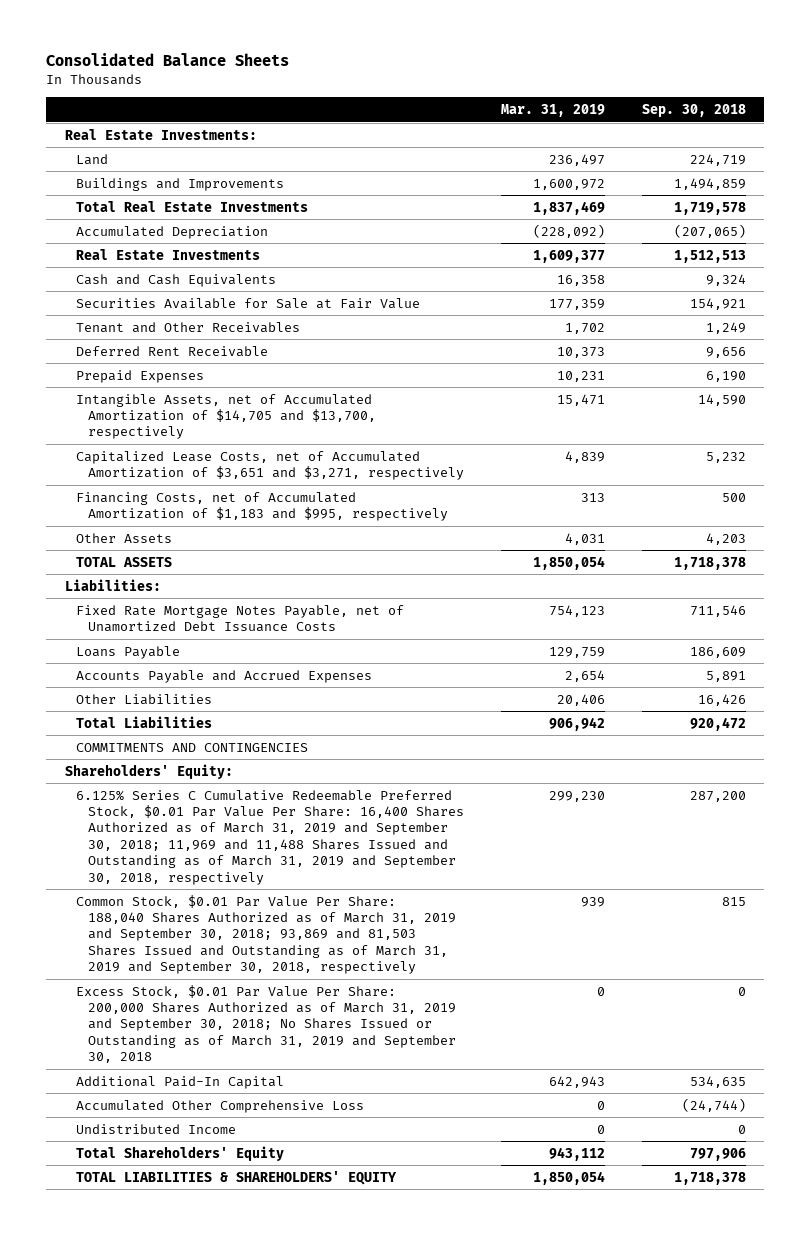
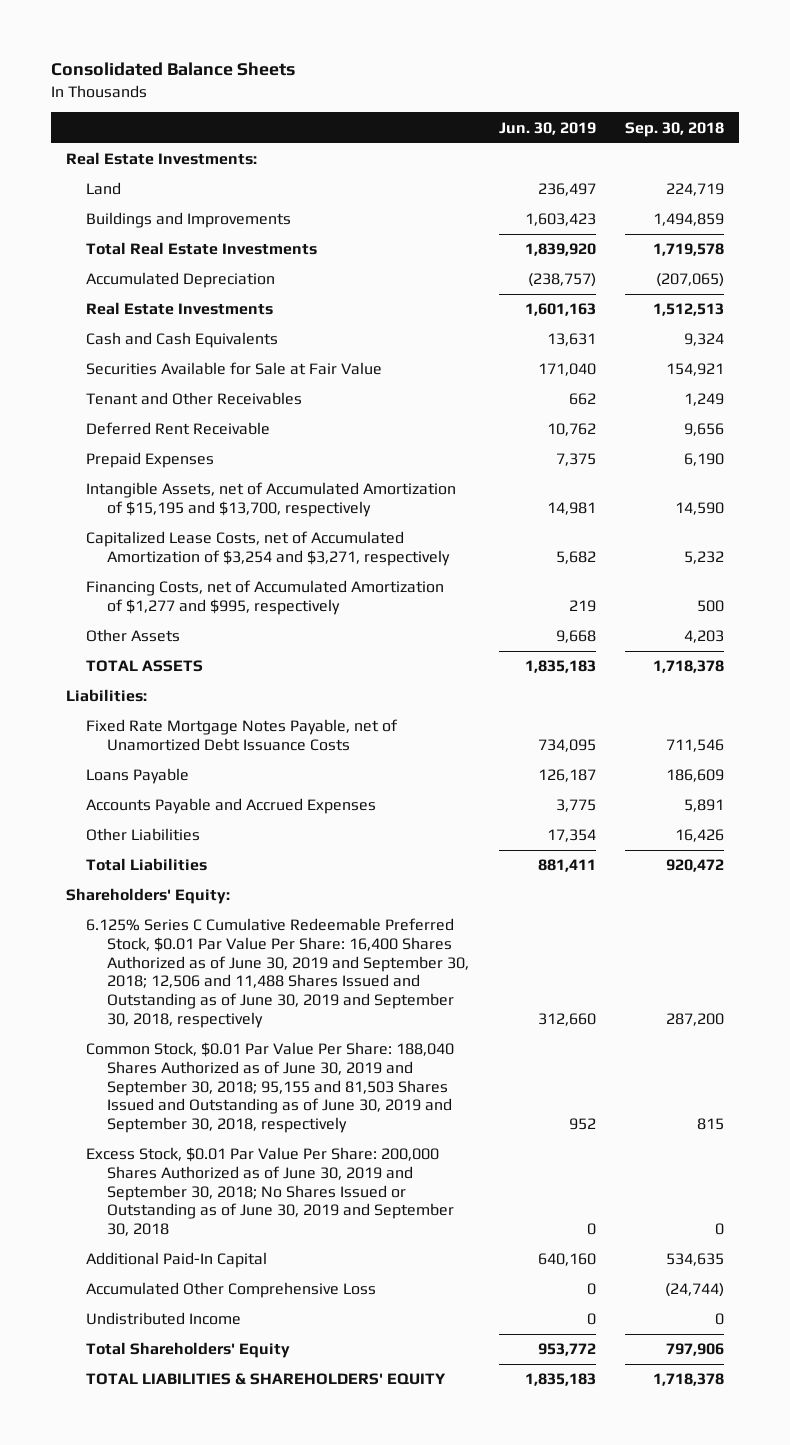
- | Mar. 31, 2019 | Sep. 30, 2018
+ | Jun. 30, 2019 | Sep. 30, 2018
- Intangible Assets, net of Accumulated Amortization of $14,705 and $13,700, respectively | 15,471 | 14,590
- Capitalized Lease Costs, net of Accumulated Amortization of $3,651 and $3,271, respectively | 4,839 | 5,232
- Financing Costs, net of Accumulated Amortization of $1,183 and $995, respectively | 313 | 500
+ Intangible Assets, net of Accumulated Amortization of $15,195 and $13,700, respectively | 14,981 | 14,590
+ Capitalized Lease Costs, net of Accumulated Amortization of $3,254 and $3,271, respectively | 5,682 | 5,232
+ Financing Costs, net of Accumulated Amortization of $1,277 and $995, respectively | 219 | 500
- COMMITMENTS AND CONTINGENCIES
- 6.125% Series C Cumulative Redeemable Preferred Stock, $0.01 Par Value Per Share: 16,400 Shares Authorized as of March 31, 2019 and September 30, 2018; 11,969 and 11,488 Shares Issued and Outstanding as of March 31, 2019 and September 30, 2018, respectively | 299,230 | 287,200
- Common Stock, $0.01 Par Value Per Share: 188,040 Shares Authorized as of March 31, 2019 and September 30, 2018; 93,869 and 81,503 Shares Issued and Outstanding as of March 31, 2019 and September 30, 2018, respectively | 939 | 815
- Excess Stock, $0.01 Par Value Per Share: 200,000 Shares Authorized as of March 31, 2019 and September 30, 2018; No Shares Issued or Outstanding as of March 31, 2019 and September 30, 2018 | 0 | 0
+ 6.125% Series C Cumulative Redeemable Preferred Stock, $0.01 Par Value Per Share: 16,400 Shares Authorized as of June 30, 2019 and September 30, 2018; 12,506 and 11,488 Shares Issued and Outstanding as of June 30, 2019 and September 30, 2018, respectively | 312,660 | 287,200
+ Common Stock, $0.01 Par Value Per Share: 188,040 Shares Authorized as of June 30, 2019 and September 30, 2018; 95,155 and 81,503 Shares Issued and Outstanding as of June 30, 2019 and September 30, 2018, respectively | 952 | 815
+ Excess Stock, $0.01 Par Value Per Share: 200,000 Shares Authorized as of June 30, 2019 and September 30, 2018; No Shares Issued or Outstanding as of June 30, 2019 and September 30, 2018 | 0 | 0

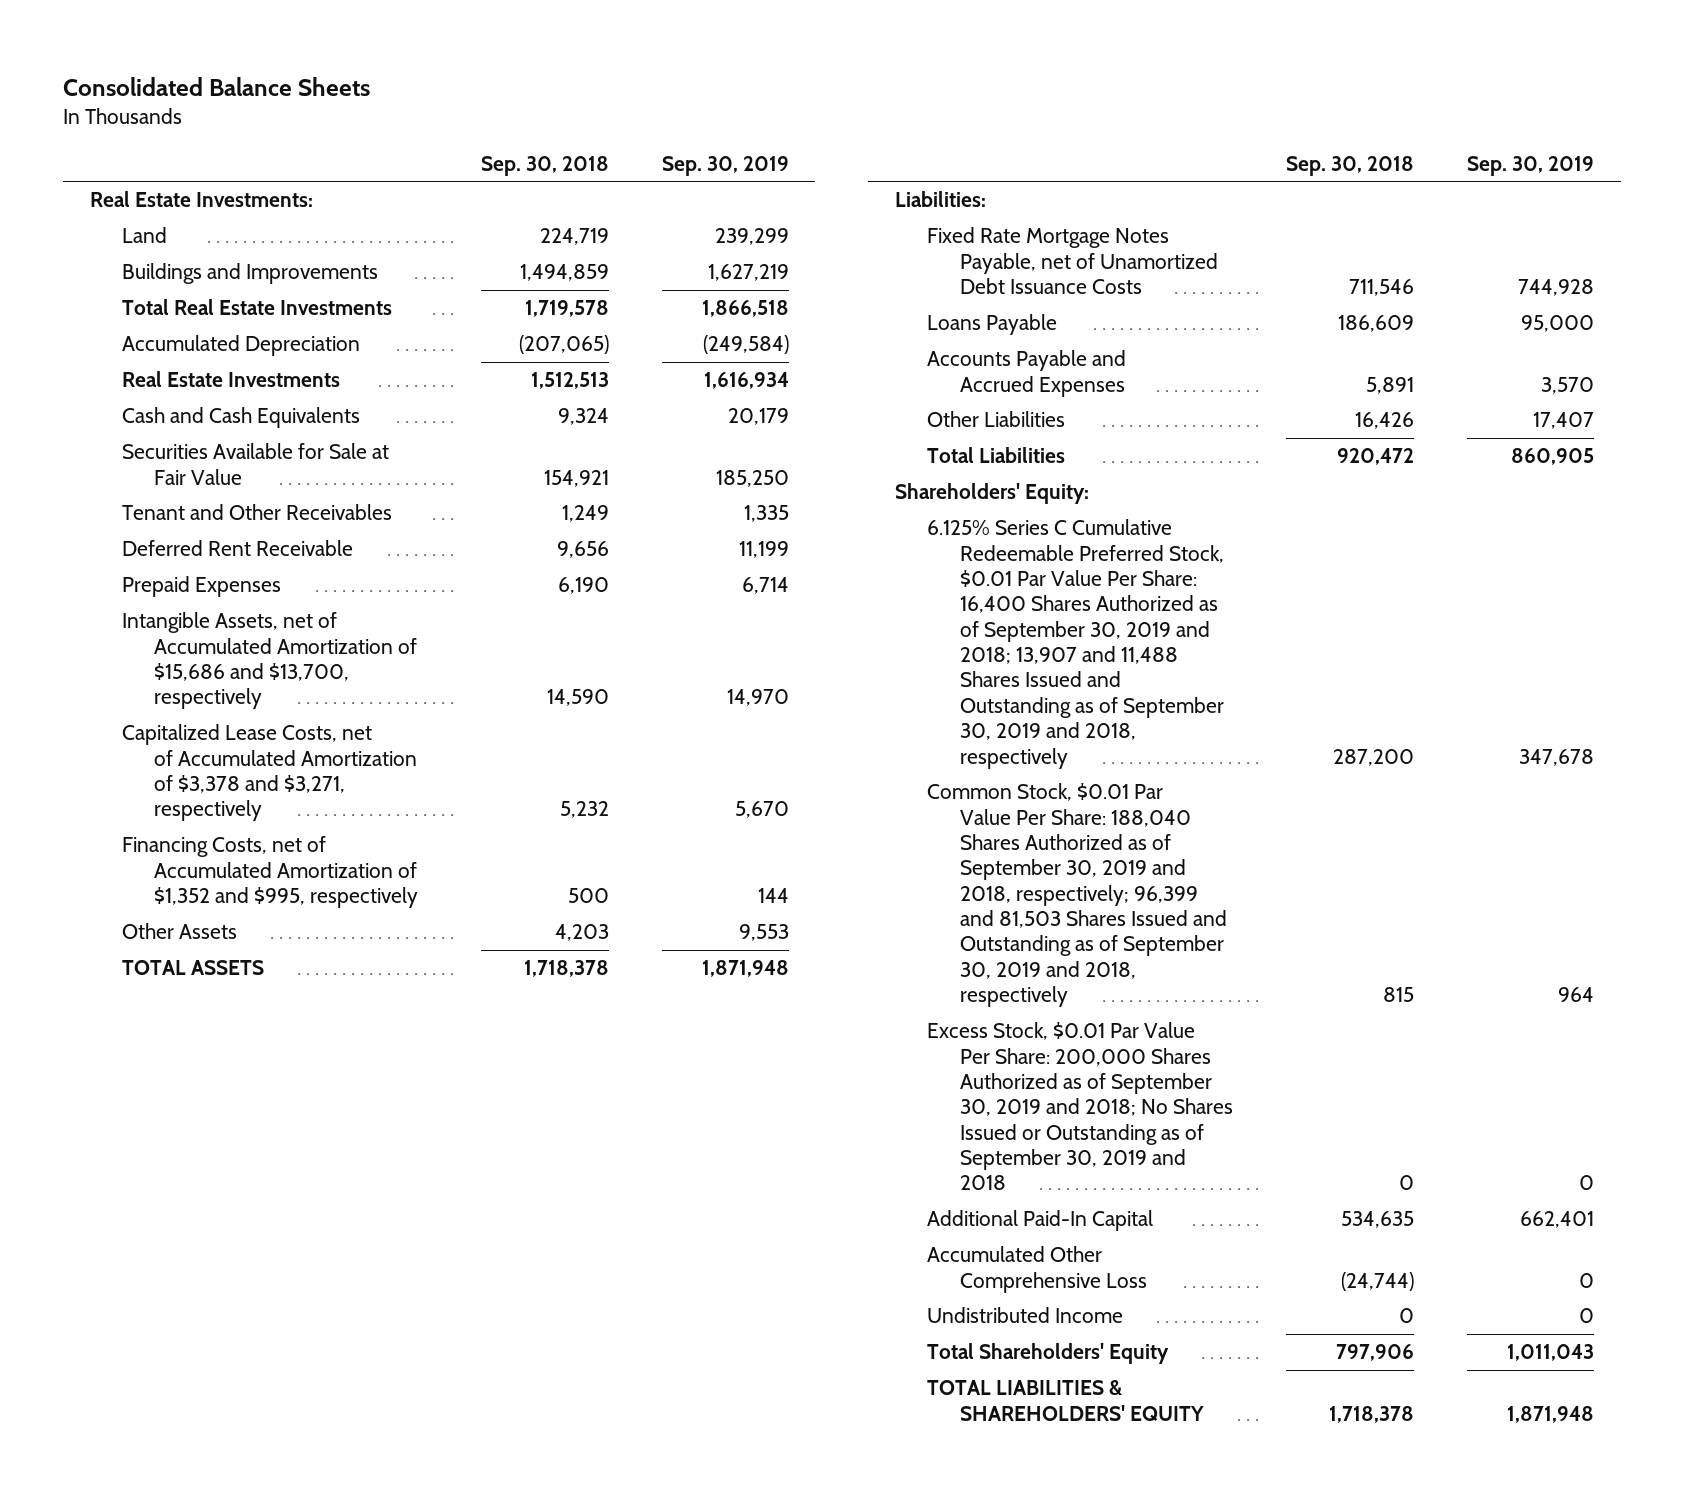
- | Jun. 30, 2019 | Sep. 30, 2018
+ | Sep. 30, 2018 | Sep. 30, 2019
- Intangible Assets, net of Accumulated Amortization of $15,195 and $13,700, respectively | 14,981 | 14,590
- Capitalized Lease Costs, net of Accumulated Amortization of $3,254 and $3,271, respectively | 5,682 | 5,232
- Financing Costs, net of Accumulated Amortization of $1,277 and $995, respectively | 219 | 500
+ Intangible Assets, net of Accumulated Amortization of $15,686 and $13,700, respectively | 14,590 | 14,970
+ Capitalized Lease Costs, net of Accumulated Amortization of $3,378 and $3,271, respectively | 5,232 | 5,670
+ Financing Costs, net of Accumulated Amortization of $1,352 and $995, respectively | 500 | 144
- 6.125% Series C Cumulative Redeemable Preferred Stock, $0.01 Par Value Per Share: 16,400 Shares Authorized as of June 30, 2019 and September 30, 2018; 12,506 and 11,488 Shares Issued and Outstanding as of June 30, 2019 and September 30, 2018, respectively | 312,660 | 287,200
- Common Stock, $0.01 Par Value Per Share: 188,040 Shares Authorized as of June 30, 2019 and September 30, 2018; 95,155 and 81,503 Shares Issued and Outstanding as of June 30, 2019 and September 30, 2018, respectively | 952 | 815
- Excess Stock, $0.01 Par Value Per Share: 200,000 Shares Authorized as of June 30, 2019 and September 30, 2018; No Shares Issued or Outstanding as of June 30, 2019 and September 30, 2018 | 0 | 0
+ 6.125% Series C Cumulative Redeemable Preferred Stock, $0.01 Par Value Per Share: 16,400 Shares Authorized as of September 30, 2019 and 2018; 13,907 and 11,488 Shares Issued and Outstanding as of September 30, 2019 and 2018, respectively | 287,200 | 347,678
+ Common Stock, $0.01 Par Value Per Share: 188,040 Shares Authorized as of September 30, 2019 and 2018, respectively; 96,399 and 81,503 Shares Issued and Outstanding as of September 30, 2019 and 2018, respectively | 815 | 964
+ Excess Stock, $0.01 Par Value Per Share: 200,000 Shares Authorized as of September 30, 2019 and 2018; No Shares Issued or Outstanding as of September 30, 2019 and 2018 | 0 | 0

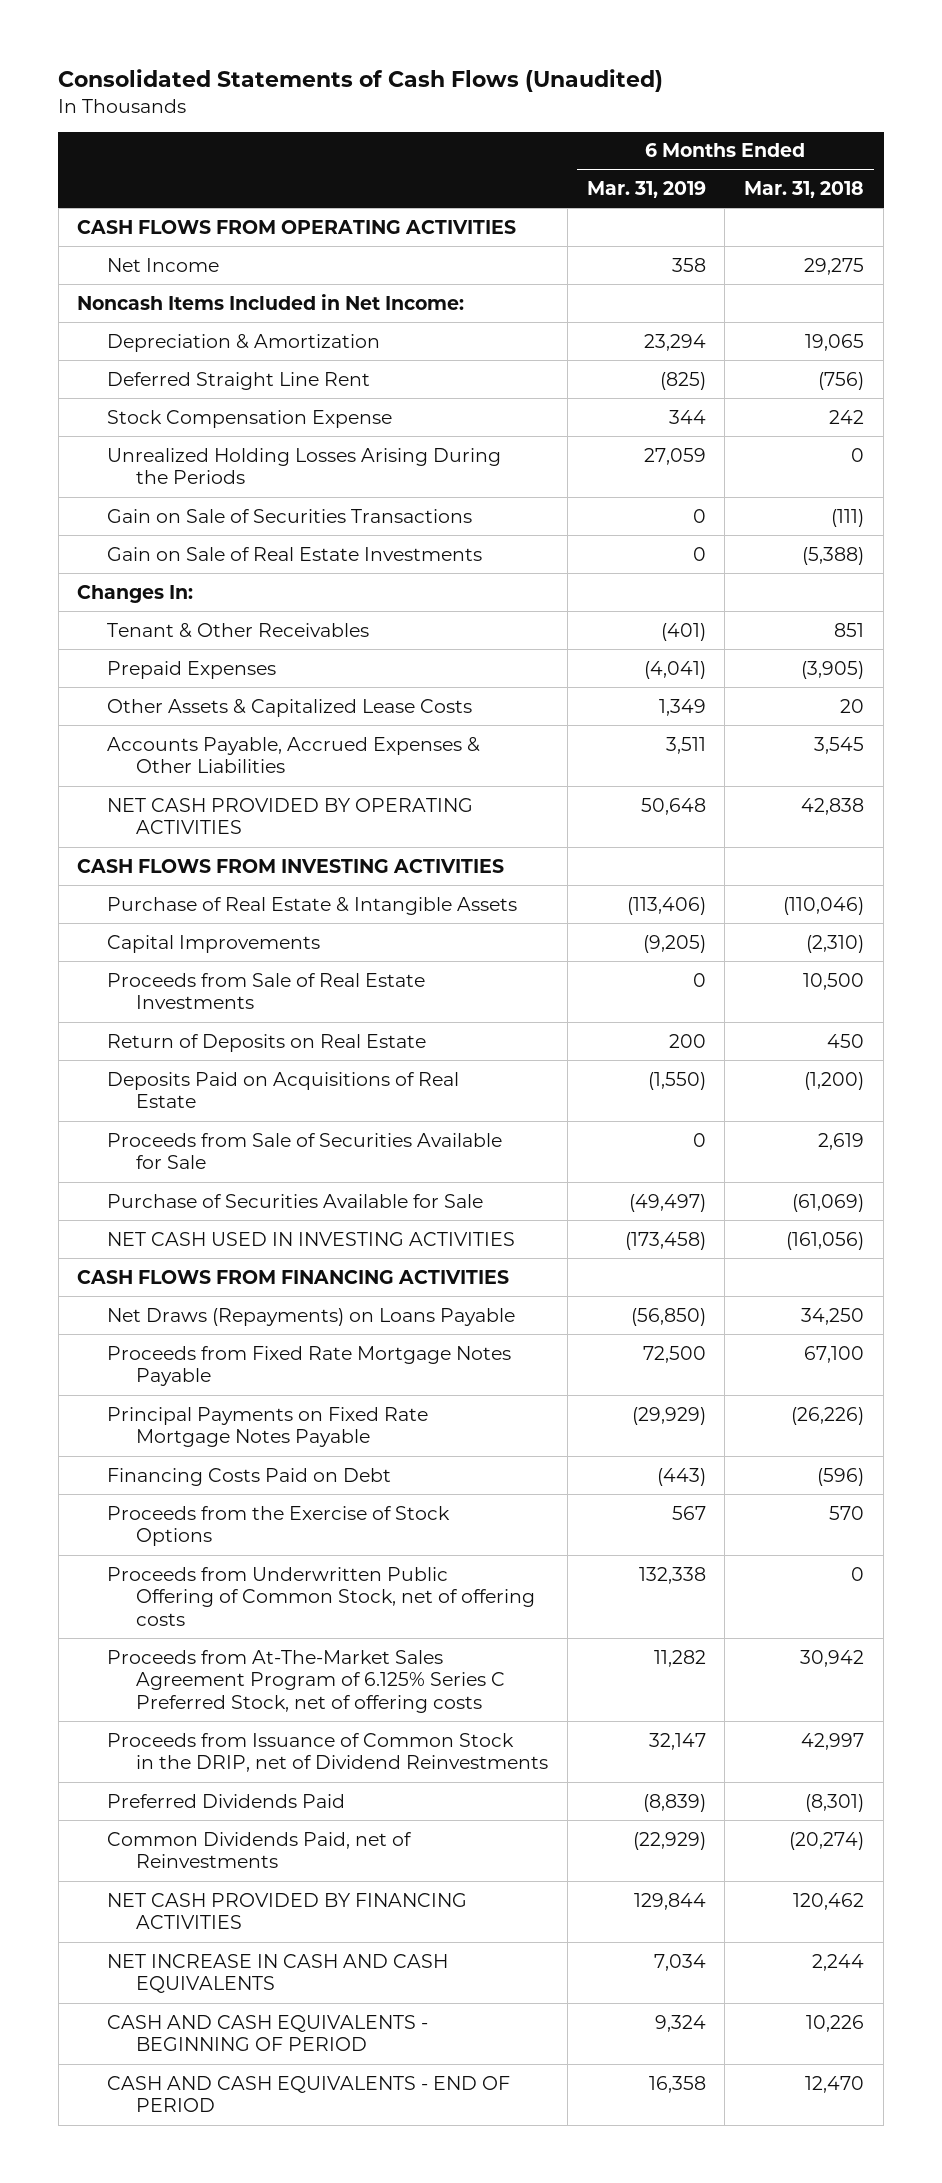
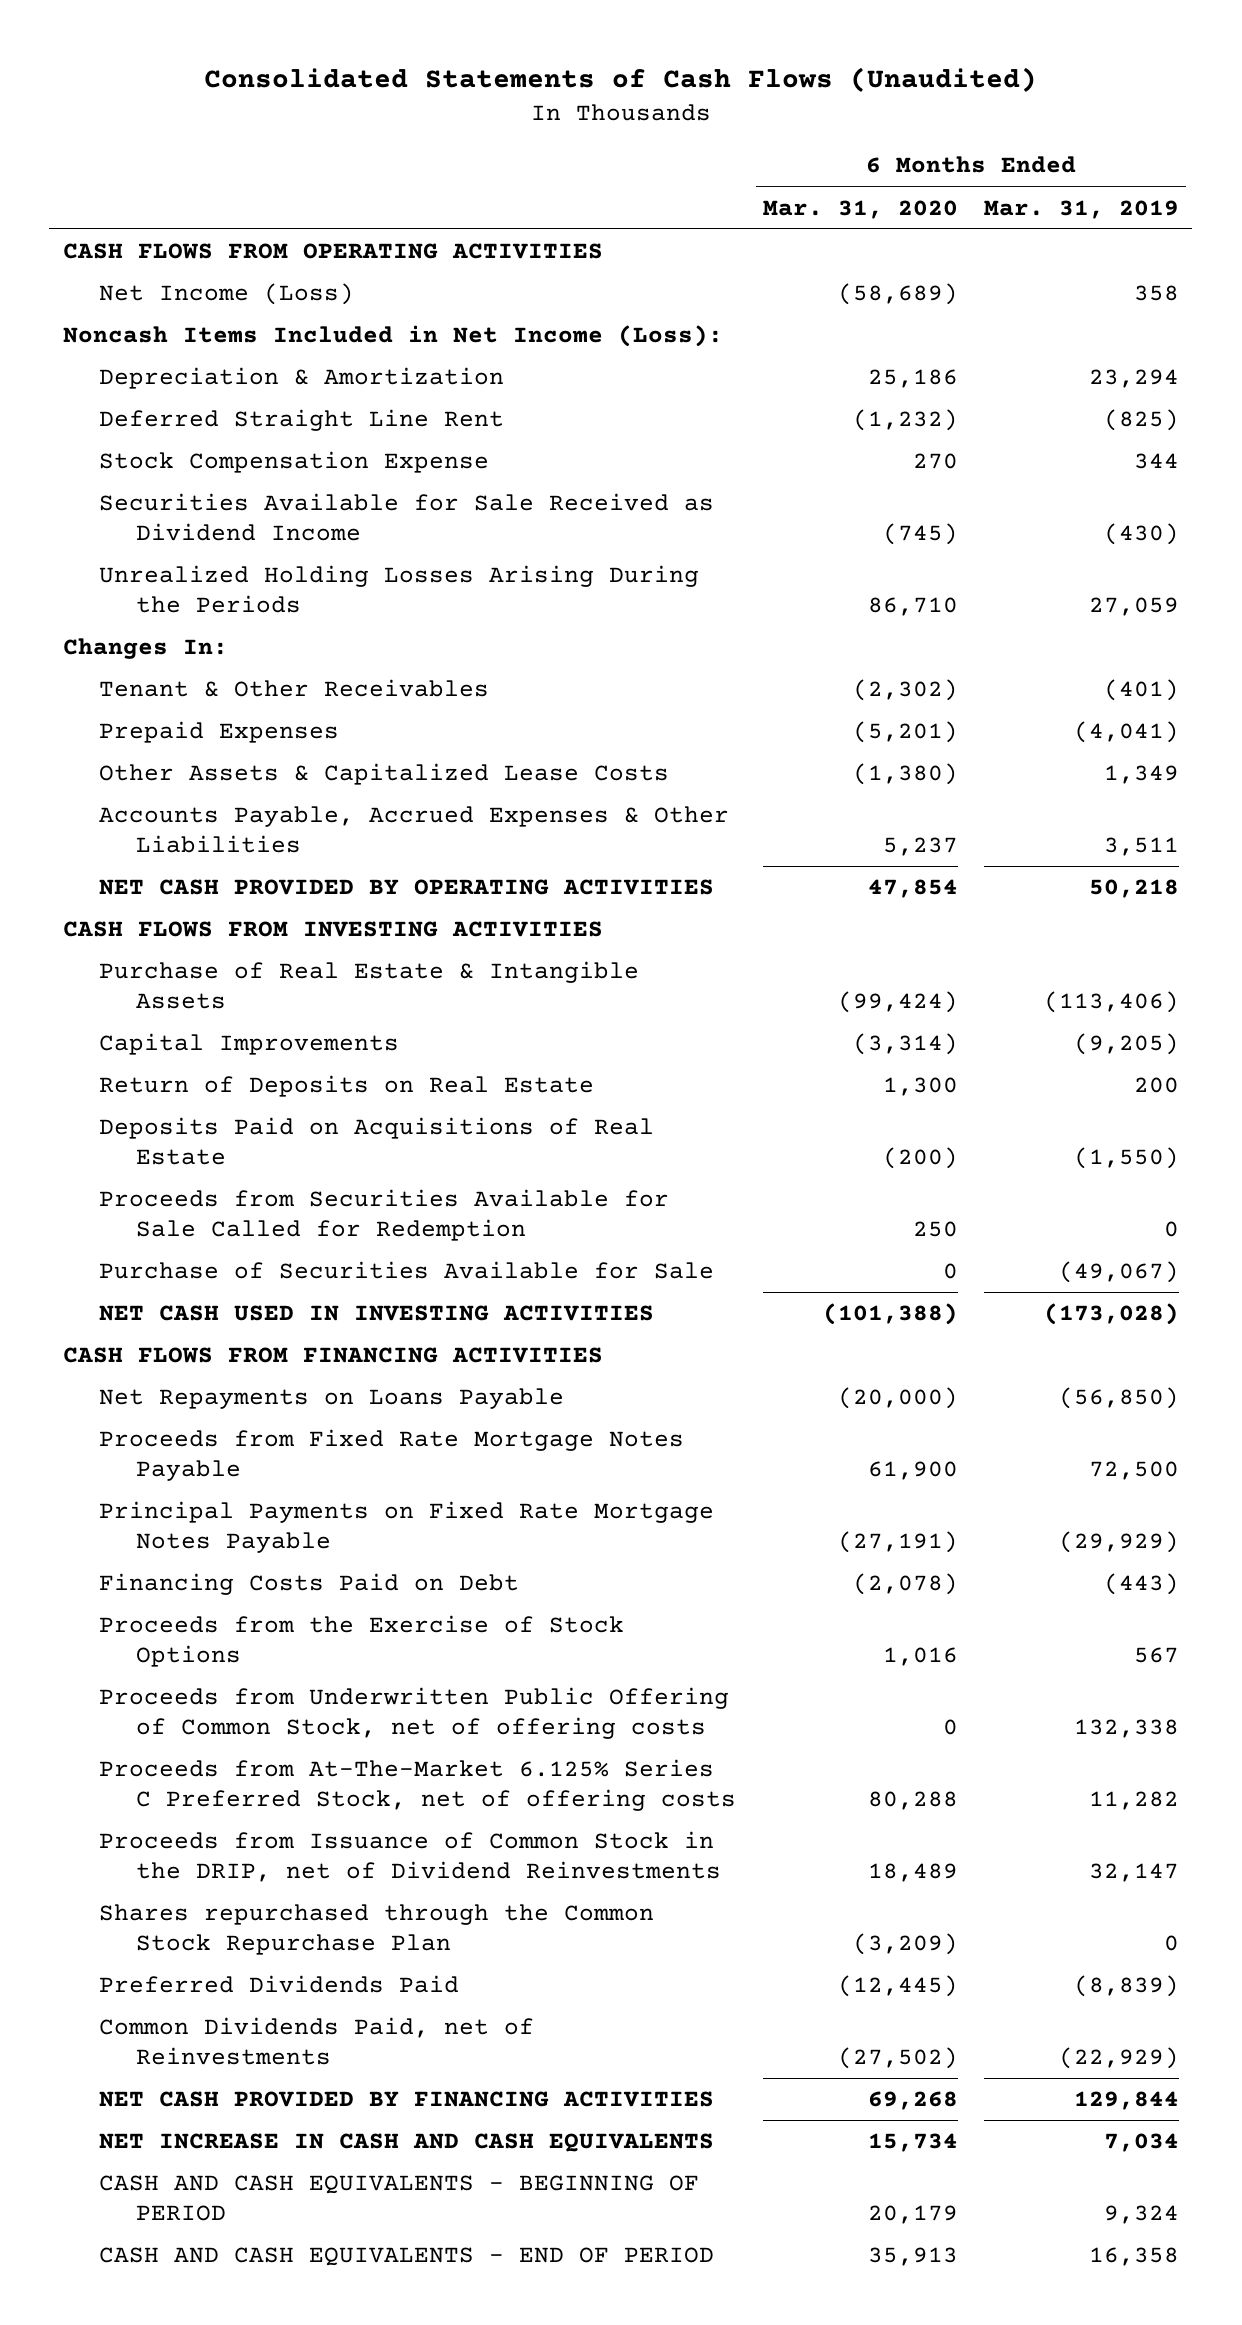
- | 6 Months Ended Mar. 31, 2019 | 6 Months Ended Mar. 31, 2018
+ | 6 Months Ended Mar. 31, 2020 | 6 Months Ended Mar. 31, 2019
- Net Income | 358 | 29,275
- Noncash Items Included in Net Income:
+ Net Income (Loss) | (58,689) | 358
+ Noncash Items Included in Net Income (Loss):
+ Securities Available for Sale Received as Dividend Income | (745) | (430)
- Gain on Sale of Securities Transactions | 0 | (111)
- Gain on Sale of Real Estate Investments | 0 | (5,388)
- NET CASH PROVIDED BY OPERATING ACTIVITIES | 50,648 | 42,838
+ NET CASH PROVIDED BY OPERATING ACTIVITIES | 47,854 | 50,218
- Proceeds from Sale of Real Estate Investments | 0 | 10,500
- Proceeds from Sale of Securities Available for Sale | 0 | 2,619
- Purchase of Securities Available for Sale | (49,497) | (61,069)
- NET CASH USED IN INVESTING ACTIVITIES | (173,458) | (161,056)
+ Proceeds from Securities Available for Sale Called for Redemption | 250 | 0
+ Purchase of Securities Available for Sale | 0 | (49,067)
+ NET CASH USED IN INVESTING ACTIVITIES | (101,388) | (173,028)
- Net Draws (Repayments) on Loans Payable | (56,850) | 34,250
+ Net Repayments on Loans Payable | (20,000) | (56,850)
- Proceeds from At-The-Market Sales Agreement Program of 6.125% Series C Preferred Stock, net of offering costs | 11,282 | 30,942
+ Proceeds from At-The-Market 6.125% Series C Preferred Stock, net of offering costs | 80,288 | 11,282
+ Shares repurchased through the Common Stock Repurchase Plan | (3,209) | 0

